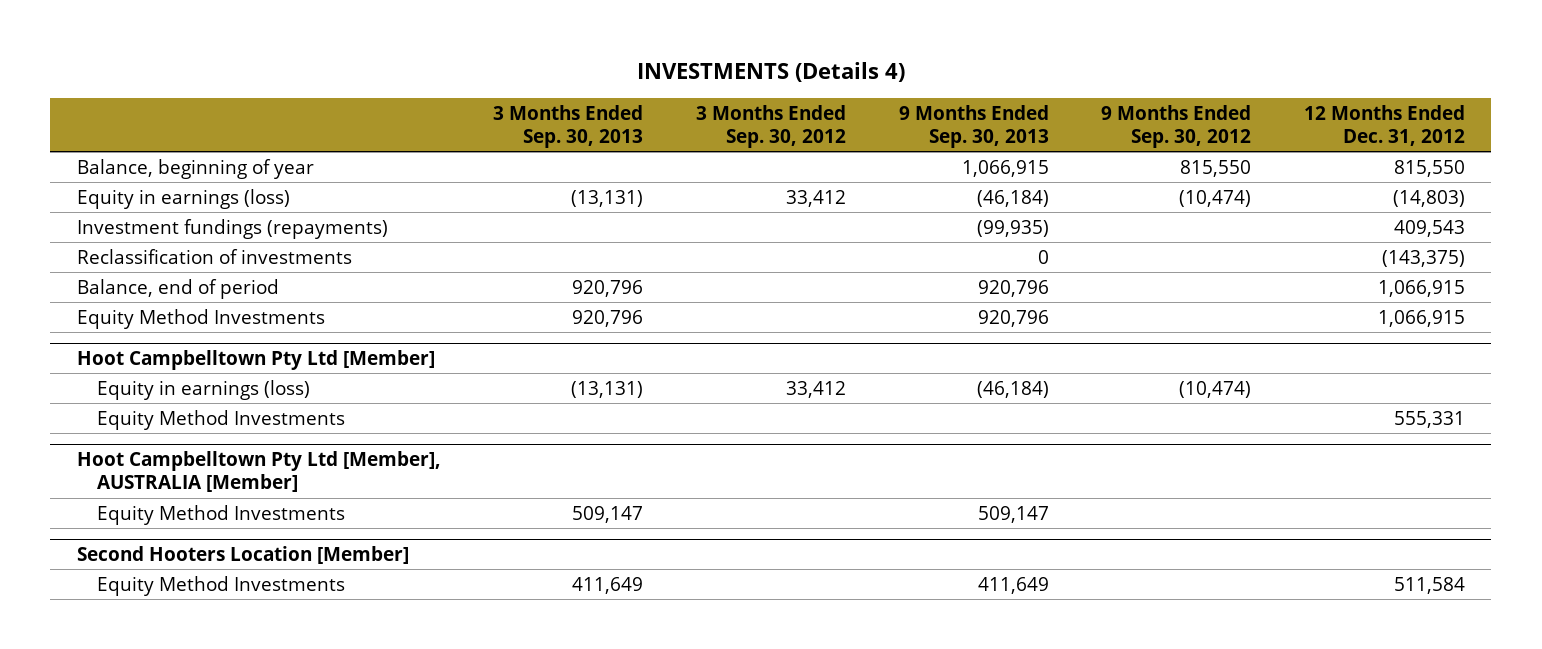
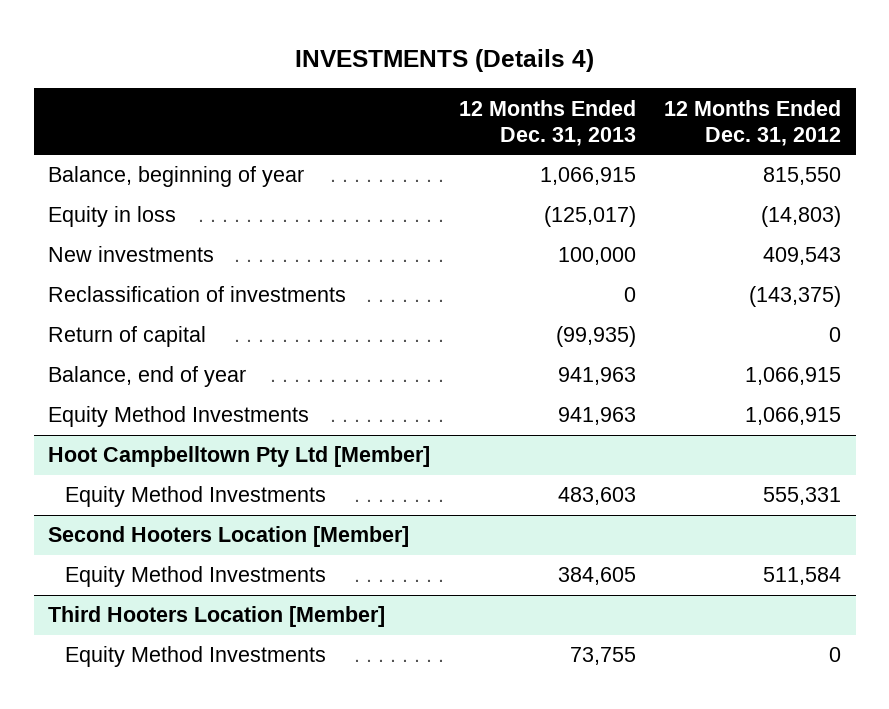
- | 3 Months Ended Sep. 30, 2013 | 3 Months Ended Sep. 30, 2012 | 9 Months Ended Sep. 30, 2013 | 9 Months Ended Sep. 30, 2012 | 12 Months Ended Dec. 31, 2012
+ | 12 Months Ended Dec. 31, 2013 | 12 Months Ended Dec. 31, 2012
- Equity in earnings (loss) | (13,131) | 33,412 | (46,184) | (10,474) | (14,803)
- Investment fundings (repayments) | | | (99,935) | | 409,543
+ Equity in loss | (125,017) | (14,803)
+ New investments | 100,000 | 409,543
- Balance, end of period | 920,796 | | 920,796 | | 1,066,915
+ Return of capital | (99,935) | 0
+ Balance, end of year | 941,963 | 1,066,915
@ Hoot Campbelltown Pty Ltd [Member]
- Equity in earnings (loss) | (13,131) | 33,412 | (46,184) | (10,474) |
- Hoot Campbelltown Pty Ltd [Member], AUSTRALIA [Member]
- Equity Method Investments | 509,147 | | 509,147 | |
+ Third Hooters Location [Member]
+ Equity Method Investments | 73,755 | 0

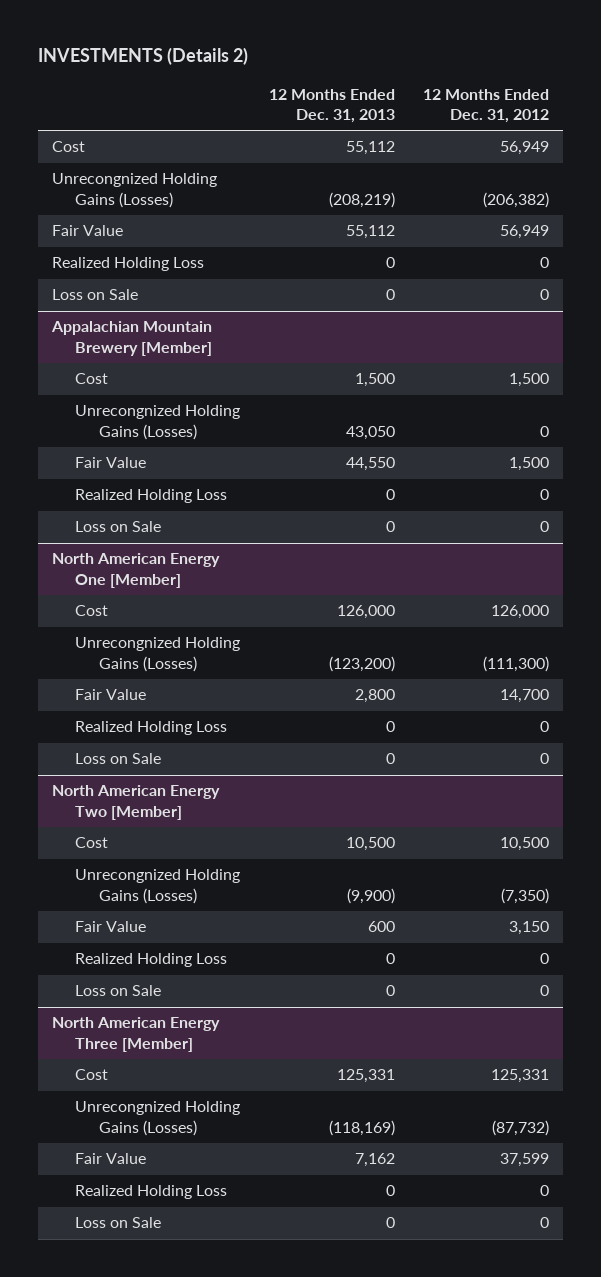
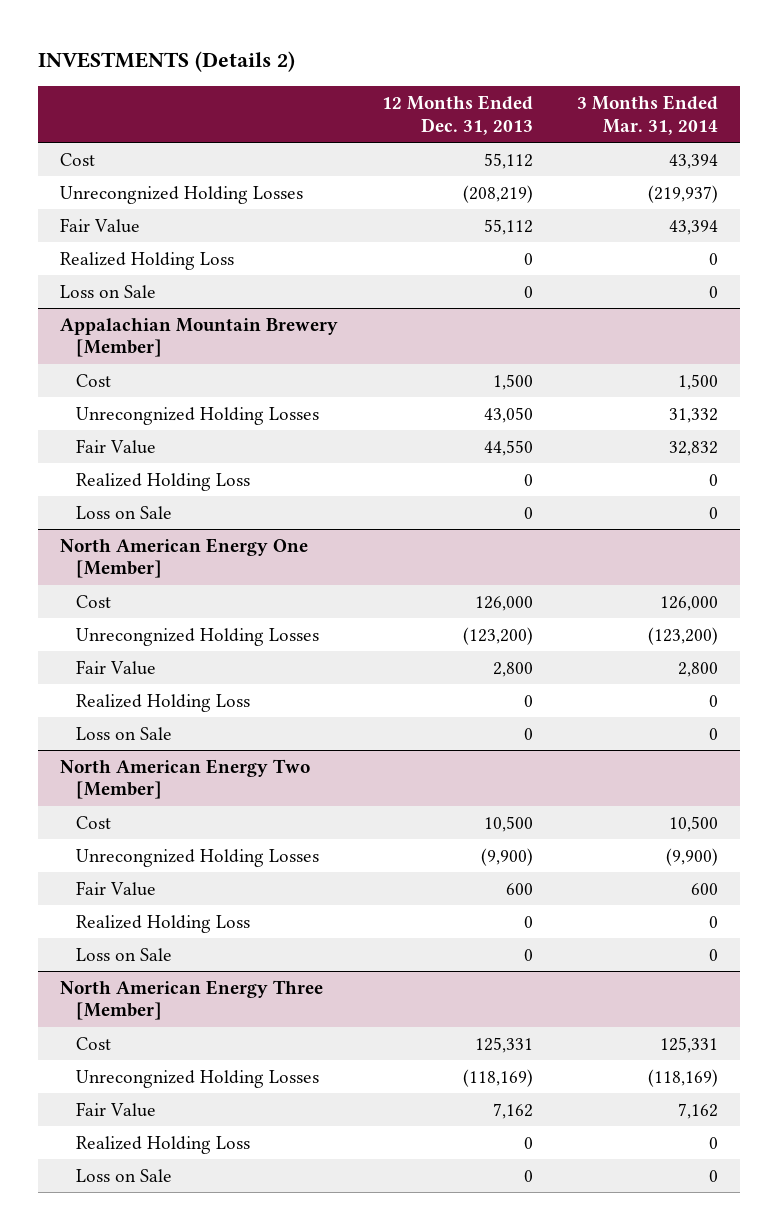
- | 12 Months Ended Dec. 31, 2013 | 12 Months Ended Dec. 31, 2012
+ | 12 Months Ended Dec. 31, 2013 | 3 Months Ended Mar. 31, 2014
- Unrecongnized Holding Gains (Losses) | (208,219) | (206,382)
+ Unrecongnized Holding Losses | (208,219) | (219,937)
@ Appalachian Mountain Brewery [Member]
- Unrecongnized Holding Gains (Losses) | 43,050 | 0
+ Unrecongnized Holding Losses | 43,050 | 31,332
@ North American Energy One [Member]
- Unrecongnized Holding Gains (Losses) | (123,200) | (111,300)
+ Unrecongnized Holding Losses | (123,200) | (123,200)
@ North American Energy Two [Member]
- Unrecongnized Holding Gains (Losses) | (9,900) | (7,350)
+ Unrecongnized Holding Losses | (9,900) | (9,900)
@ North American Energy Three [Member]
- Unrecongnized Holding Gains (Losses) | (118,169) | (87,732)
+ Unrecongnized Holding Losses | (118,169) | (118,169)

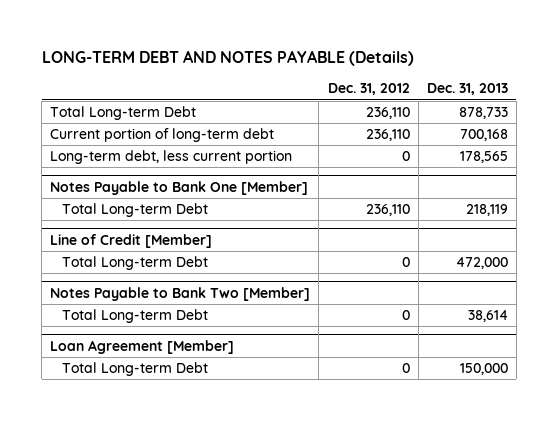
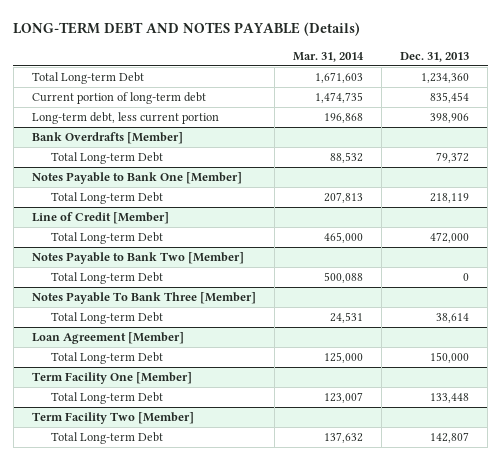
- | Dec. 31, 2012 | Dec. 31, 2013
+ | Mar. 31, 2014 | Dec. 31, 2013
- Total Long-term Debt | 236,110 | 878,733
- Current portion of long-term debt | 236,110 | 700,168
- Long-term debt, less current portion | 0 | 178,565
+ Total Long-term Debt | 1,671,603 | 1,234,360
+ Current portion of long-term debt | 1,474,735 | 835,454
+ Long-term debt, less current portion | 196,868 | 398,906
+ Bank Overdrafts [Member]
+ Total Long-term Debt | 88,532 | 79,372
@ Notes Payable to Bank Two [Member]
+ Total Long-term Debt | 500,088 | 0
+ Notes Payable To Bank Three [Member]
+ Term Facility One [Member]
+ Total Long-term Debt | 123,007 | 133,448
+ Term Facility Two [Member]
+ Total Long-term Debt | 137,632 | 142,807

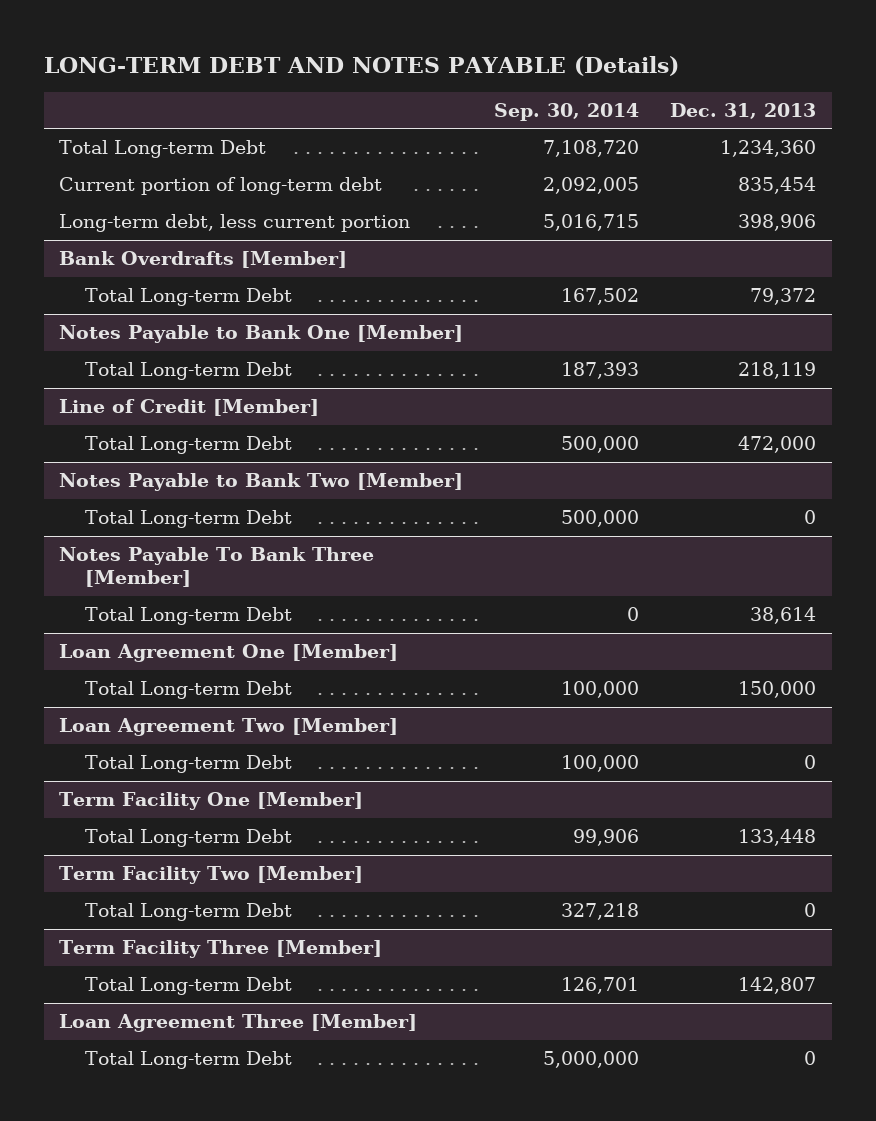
- | Mar. 31, 2014 | Dec. 31, 2013
+ | Sep. 30, 2014 | Dec. 31, 2013
- Loan Agreement [Member]
+ Loan Agreement One [Member]
+ Loan Agreement Two [Member]
+ Total Long-term Debt | 100,000 | 0
@ Term Facility Two [Member]
+ Total Long-term Debt | 327,218 | 0
+ Term Facility Three [Member]
+ Loan Agreement Three [Member]
+ Total Long-term Debt | 5,000,000 | 0

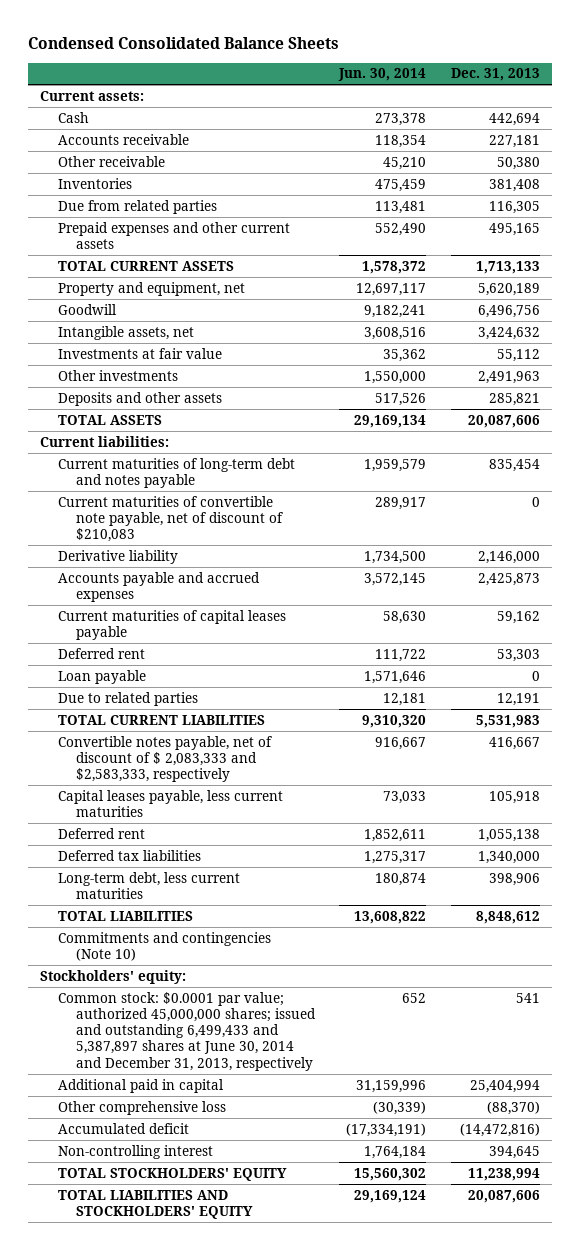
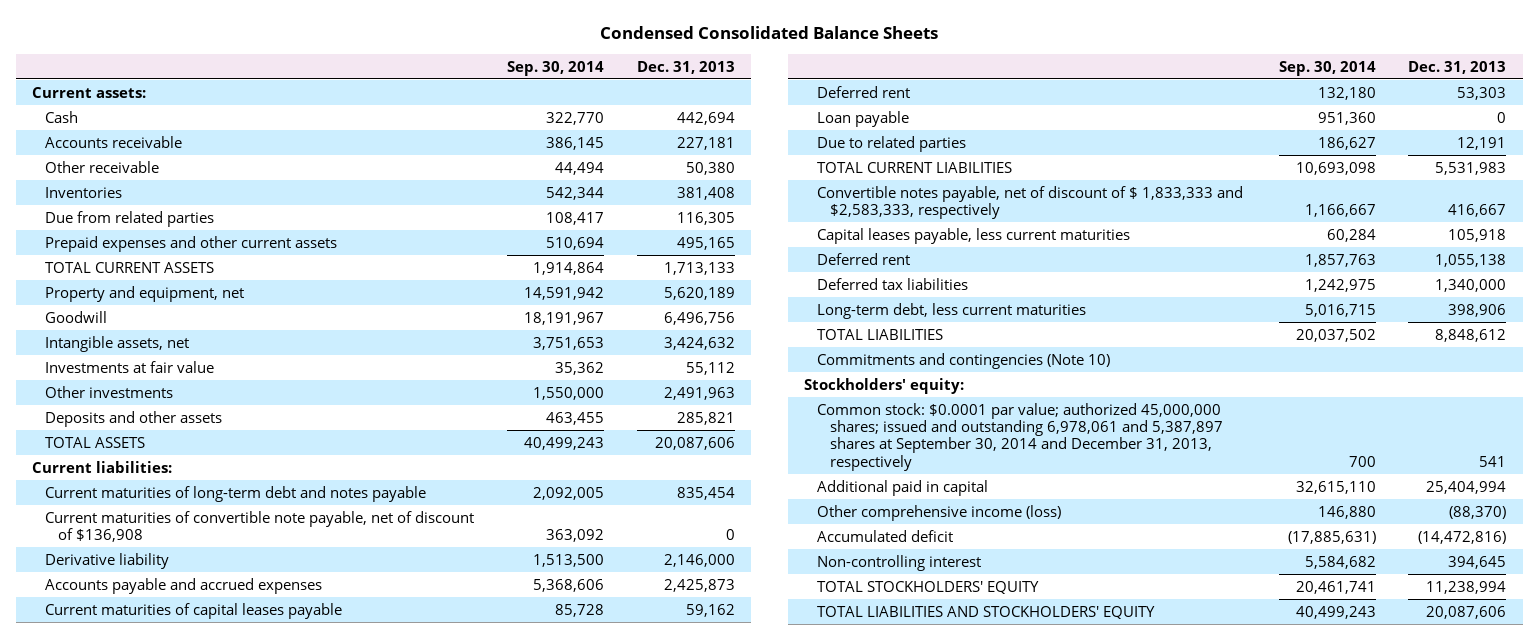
- | Jun. 30, 2014 | Dec. 31, 2013
+ | Sep. 30, 2014 | Dec. 31, 2013
- Current maturities of convertible note payable, net of discount of $210,083 | 289,917 | 0
+ Current maturities of convertible note payable, net of discount of $136,908 | 363,092 | 0
- Convertible notes payable, net of discount of $ 2,083,333 and $2,583,333, respectively | 916,667 | 416,667
+ Convertible notes payable, net of discount of $ 1,833,333 and $2,583,333, respectively | 1,166,667 | 416,667
- Common stock: $0.0001 par value; authorized 45,000,000 shares; issued and outstanding 6,499,433 and 5,387,897 shares at June 30, 2014 and December 31, 2013, respectively | 652 | 541
+ Common stock: $0.0001 par value; authorized 45,000,000 shares; issued and outstanding 6,978,061 and 5,387,897 shares at September 30, 2014 and December 31, 2013, respectively | 700 | 541
- Other comprehensive loss | (30,339) | (88,370)
+ Other comprehensive income (loss) | 146,880 | (88,370)

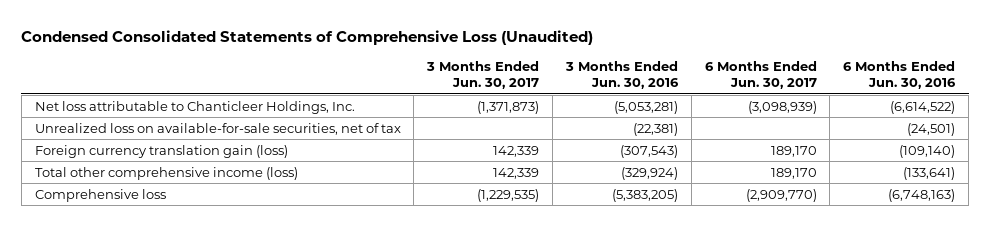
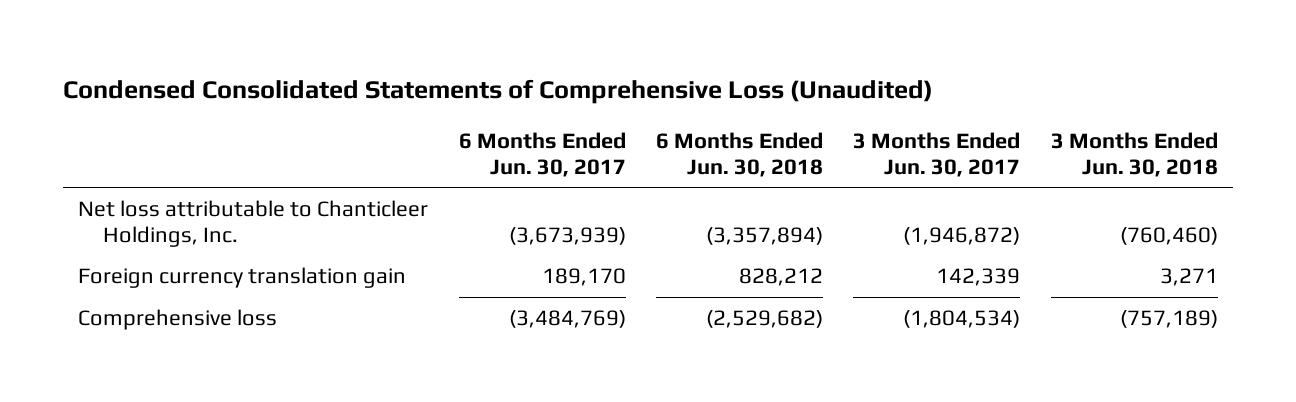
- | 3 Months Ended Jun. 30, 2017 | 3 Months Ended Jun. 30, 2016 | 6 Months Ended Jun. 30, 2017 | 6 Months Ended Jun. 30, 2016
+ | 6 Months Ended Jun. 30, 2017 | 6 Months Ended Jun. 30, 2018 | 3 Months Ended Jun. 30, 2017 | 3 Months Ended Jun. 30, 2018
- Net loss attributable to Chanticleer Holdings, Inc. | (1,371,873) | (5,053,281) | (3,098,939) | (6,614,522)
- Unrealized loss on available-for-sale securities, net of tax | | (22,381) | | (24,501)
- Foreign currency translation gain (loss) | 142,339 | (307,543) | 189,170 | (109,140)
- Total other comprehensive income (loss) | 142,339 | (329,924) | 189,170 | (133,641)
- Comprehensive loss | (1,229,535) | (5,383,205) | (2,909,770) | (6,748,163)
+ Net loss attributable to Chanticleer Holdings, Inc. | (3,673,939) | (3,357,894) | (1,946,872) | (760,460)
+ Foreign currency translation gain | 189,170 | 828,212 | 142,339 | 3,271
+ Comprehensive loss | (3,484,769) | (2,529,682) | (1,804,534) | (757,189)

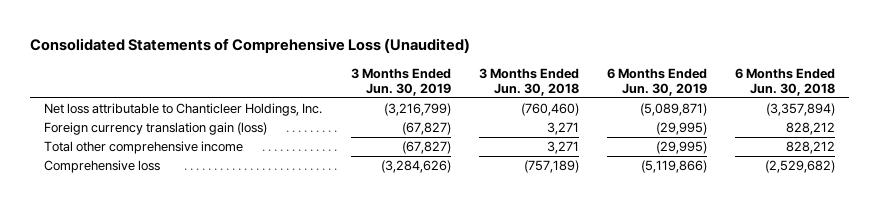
- Condensed Consolidated Statements of Comprehensive Loss (Unaudited)
+ Consolidated Statements of Comprehensive Loss (Unaudited)
- | 6 Months Ended Jun. 30, 2017 | 6 Months Ended Jun. 30, 2018 | 3 Months Ended Jun. 30, 2017 | 3 Months Ended Jun. 30, 2018
+ | 3 Months Ended Jun. 30, 2019 | 3 Months Ended Jun. 30, 2018 | 6 Months Ended Jun. 30, 2019 | 6 Months Ended Jun. 30, 2018
- Foreign currency translation gain | 189,170 | 828,212 | 142,339 | 3,271
+ Foreign currency translation gain (loss) | (67,827) | 3,271 | (29,995) | 828,212
+ Total other comprehensive income | (67,827) | 3,271 | (29,995) | 828,212

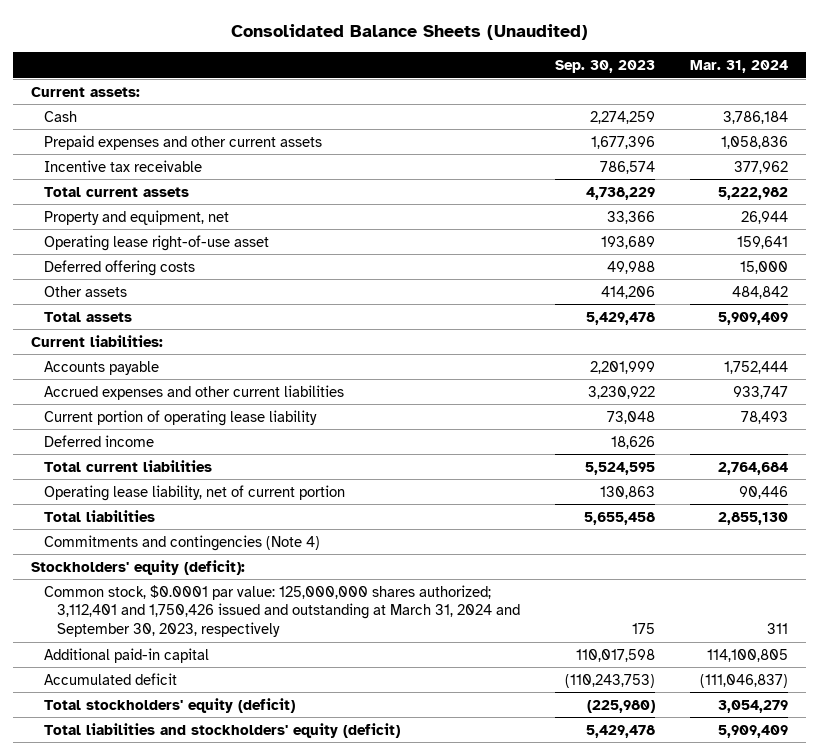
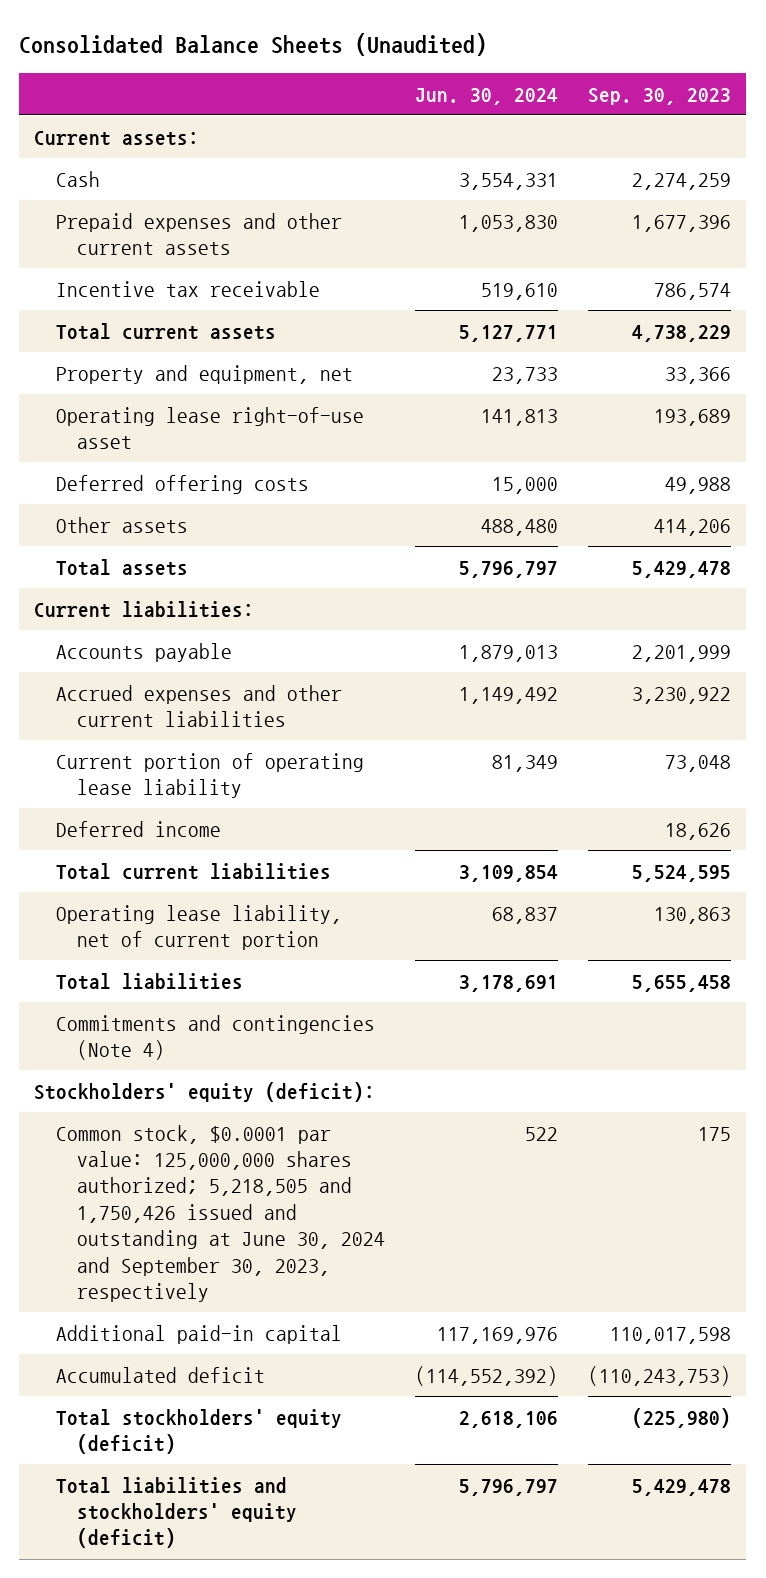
- | Sep. 30, 2023 | Mar. 31, 2024
+ | Jun. 30, 2024 | Sep. 30, 2023
- Common stock, $0.0001 par value: 125,000,000 shares authorized; 3,112,401 and 1,750,426 issued and outstanding at March 31, 2024 and September 30, 2023, respectively | 175 | 311
+ Common stock, $0.0001 par value: 125,000,000 shares authorized; 5,218,505 and 1,750,426 issued and outstanding at June 30, 2024 and September 30, 2023, respectively | 522 | 175

